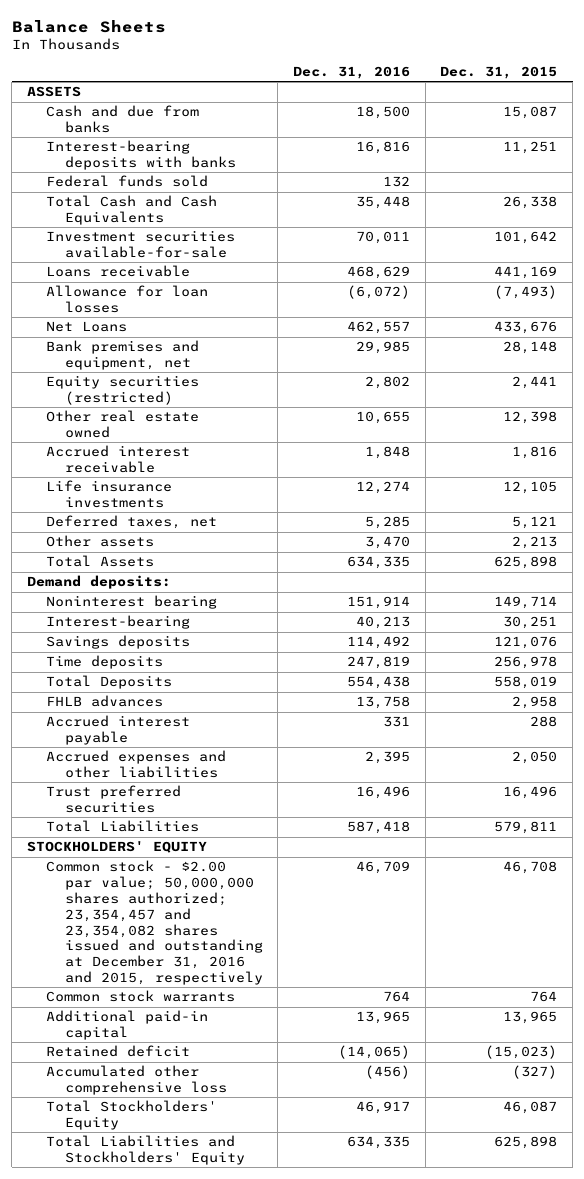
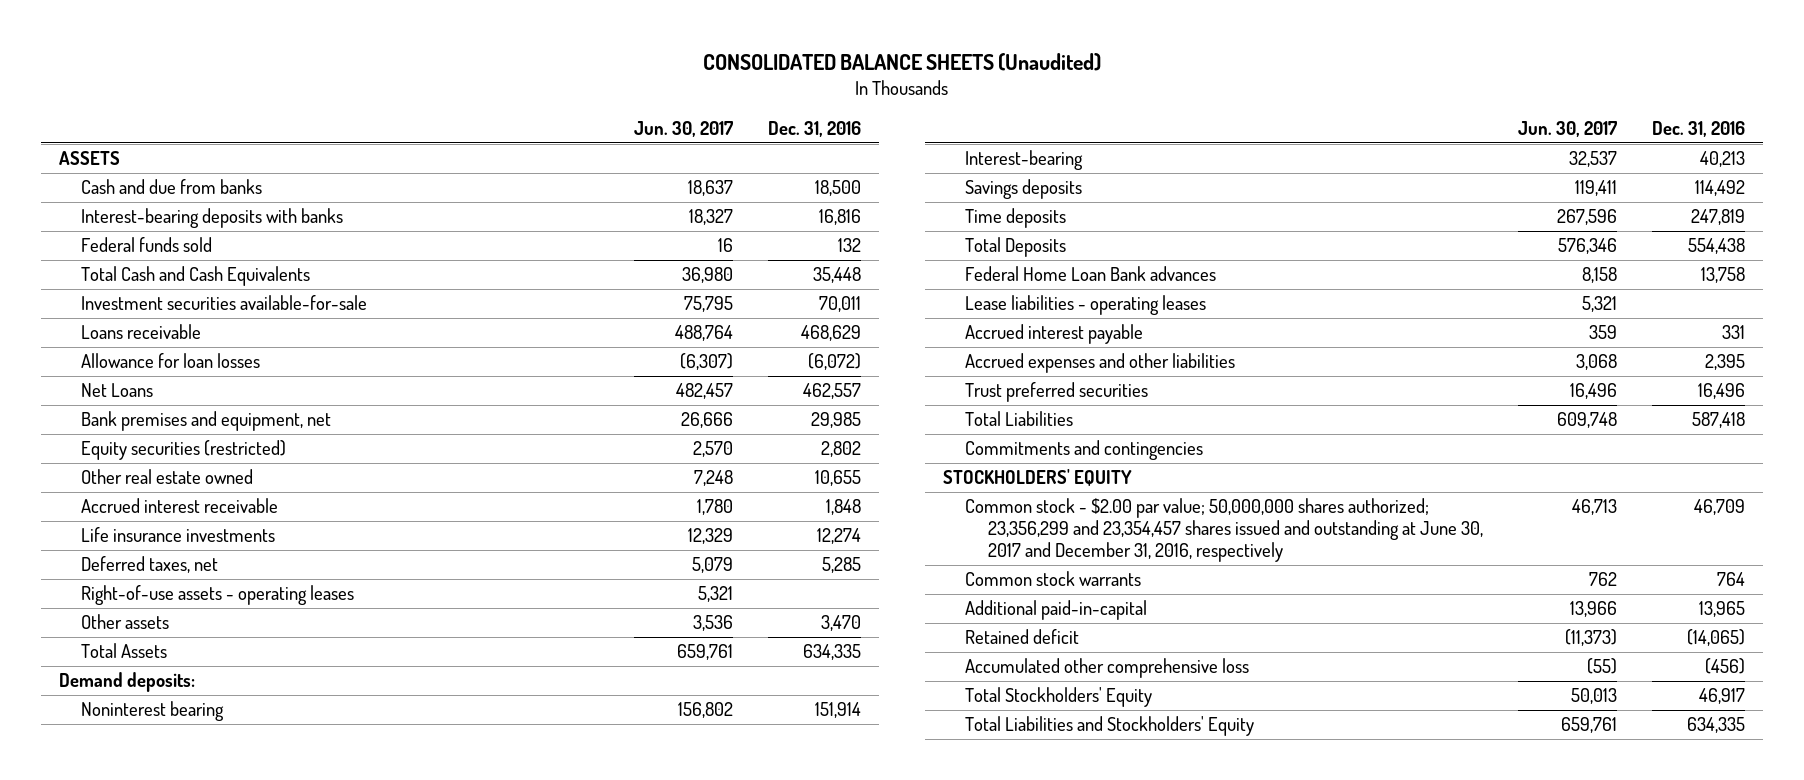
- Balance Sheets
+ CONSOLIDATED BALANCE SHEETS (Unaudited)
- | Dec. 31, 2016 | Dec. 31, 2015
+ | Jun. 30, 2017 | Dec. 31, 2016
+ Right-of-use assets - operating leases | 5,321 |
- FHLB advances | 13,758 | 2,958
+ Federal Home Loan Bank advances | 8,158 | 13,758
+ Lease liabilities - operating leases | 5,321 |
+ Commitments and contingencies
- Common stock - $2.00 par value; 50,000,000 shares authorized; 23,354,457 and 23,354,082 shares issued and outstanding at December 31, 2016 and 2015, respectively | 46,709 | 46,708
+ Common stock - $2.00 par value; 50,000,000 shares authorized; 23,356,299 and 23,354,457 shares issued and outstanding at June 30, 2017 and December 31, 2016, respectively | 46,713 | 46,709
- Additional paid-in capital | 13,965 | 13,965
+ Additional paid-in-capital | 13,966 | 13,965

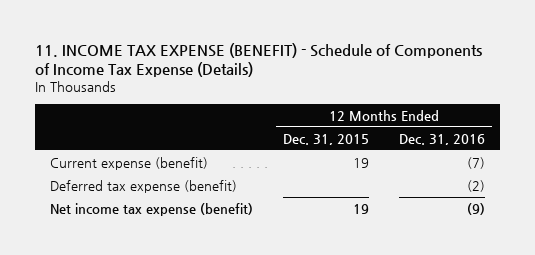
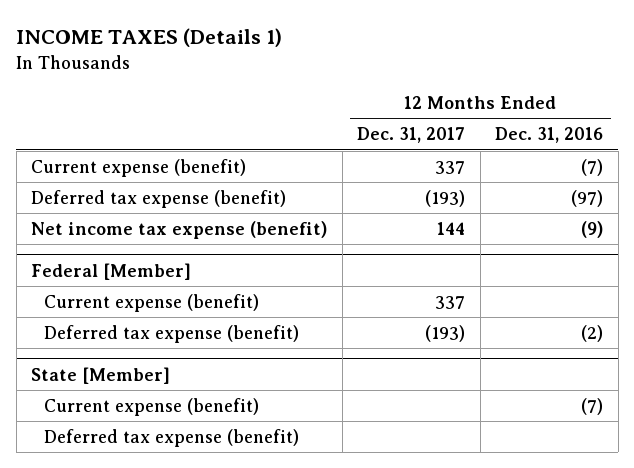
- 11. INCOME TAX EXPENSE (BENEFIT) - Schedule of Components of Income Tax Expense (Details)
+ INCOME TAXES (Details 1)
- | 12 Months Ended Dec. 31, 2015 | 12 Months Ended Dec. 31, 2016
+ | 12 Months Ended Dec. 31, 2017 | 12 Months Ended Dec. 31, 2016
- Deferred tax expense (benefit) | | (2)
+ Deferred tax expense (benefit) | (193) | (97)
+ Federal [Member]
+ Current expense (benefit) | 337 |
+ Deferred tax expense (benefit) | (193) | (2)
+ State [Member]
+ Current expense (benefit) | | (7)
+ Deferred tax expense (benefit)

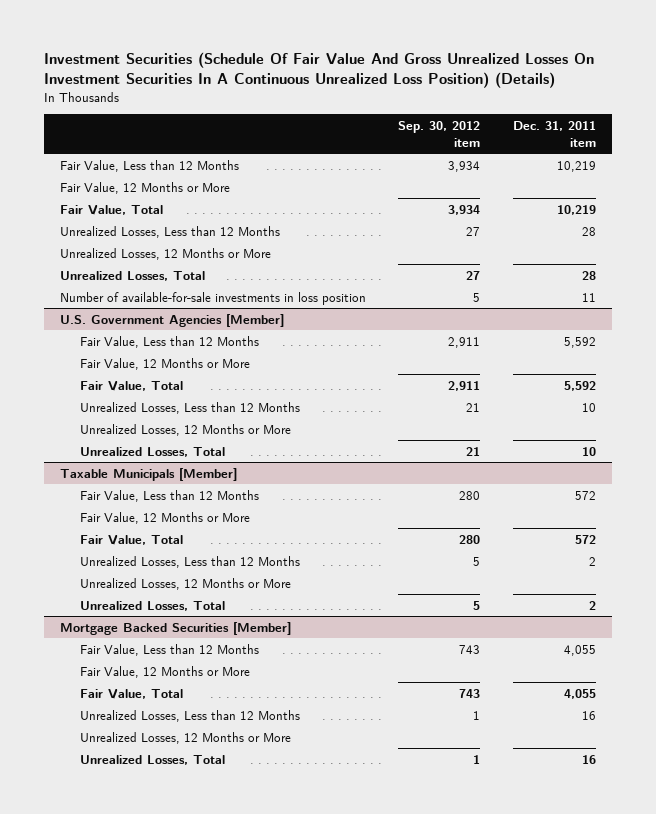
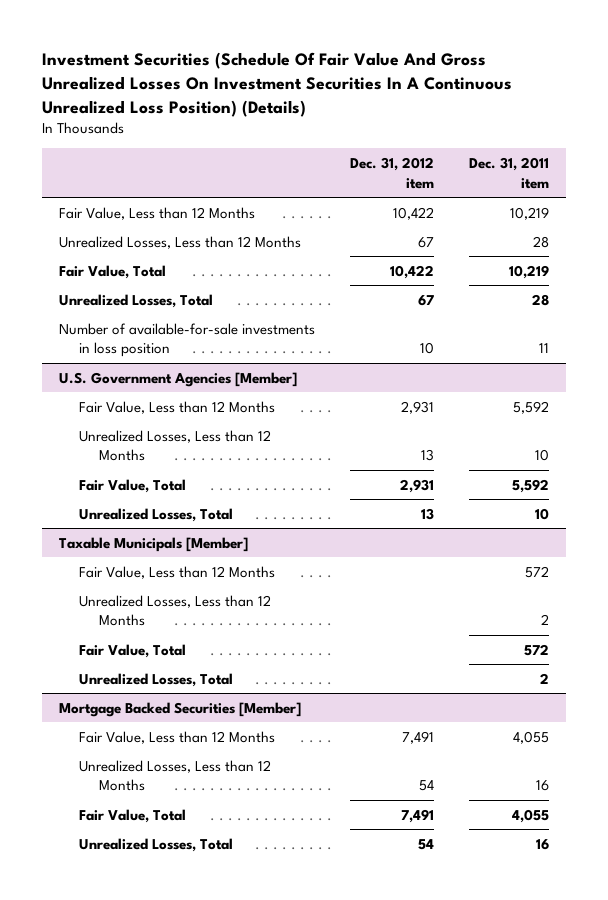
- | Sep. 30, 2012 item | Dec. 31, 2011 item
+ | Dec. 31, 2012 item | Dec. 31, 2011 item
- Fair Value, 12 Months or More
- Unrealized Losses, 12 Months or More
moved down: Fair Value, Total | 10,422 | 10,219
@ U.S. Government Agencies [Member]
- Fair Value, 12 Months or More
- Unrealized Losses, 12 Months or More
moved down: Fair Value, Total | 2,931 | 5,592
@ Taxable Municipals [Member]
- Fair Value, 12 Months or More
- Unrealized Losses, 12 Months or More
moved down: Fair Value, Total | | 572
@ Mortgage Backed Securities [Member]
- Fair Value, 12 Months or More
- Unrealized Losses, 12 Months or More
moved down: Fair Value, Total | 7,491 | 4,055

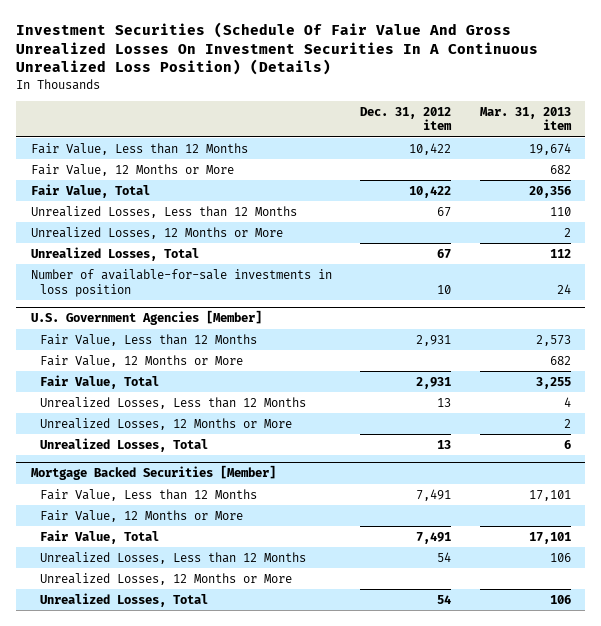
- | Dec. 31, 2012 item | Dec. 31, 2011 item
+ | Dec. 31, 2012 item | Mar. 31, 2013 item
+ Fair Value, 12 Months or More | | 682
moved down: Unrealized Losses, Less than 12 Months | 67 | 110
+ Unrealized Losses, 12 Months or More | | 2
@ U.S. Government Agencies [Member]
+ Fair Value, 12 Months or More | | 682
moved down: Unrealized Losses, Less than 12 Months | 13 | 4
+ Unrealized Losses, 12 Months or More | | 2
- Taxable Municipals [Member]
- Fair Value, Less than 12 Months | | 572
- Unrealized Losses, Less than 12 Months | | 2
- Fair Value, Total | | 572
- Unrealized Losses, Total | | 2
@ Mortgage Backed Securities [Member]
+ Fair Value, 12 Months or More
moved down: Unrealized Losses, Less than 12 Months | 54 | 106
+ Unrealized Losses, 12 Months or More

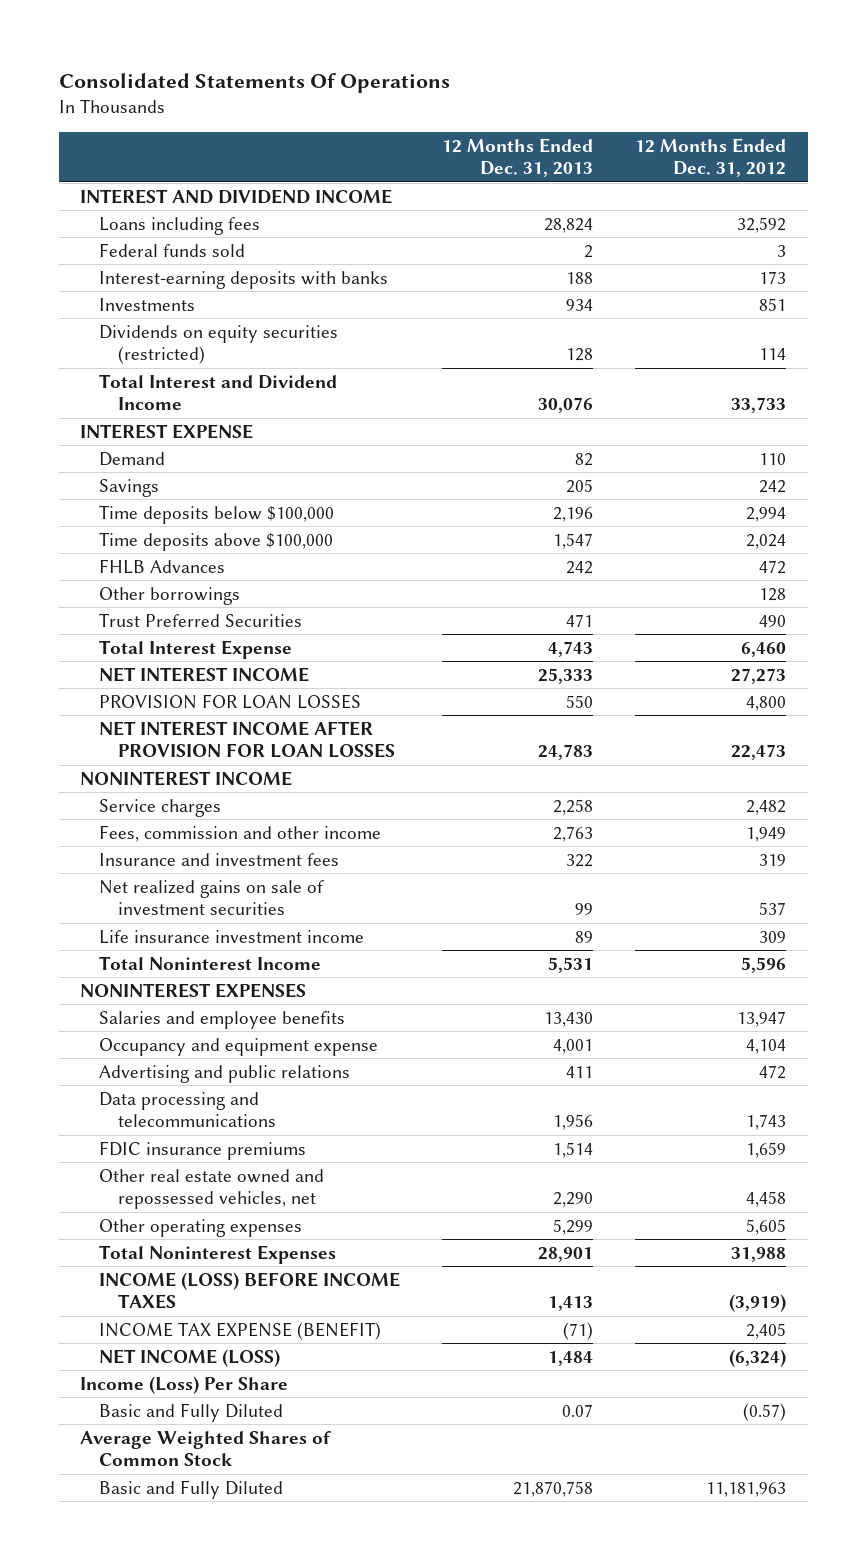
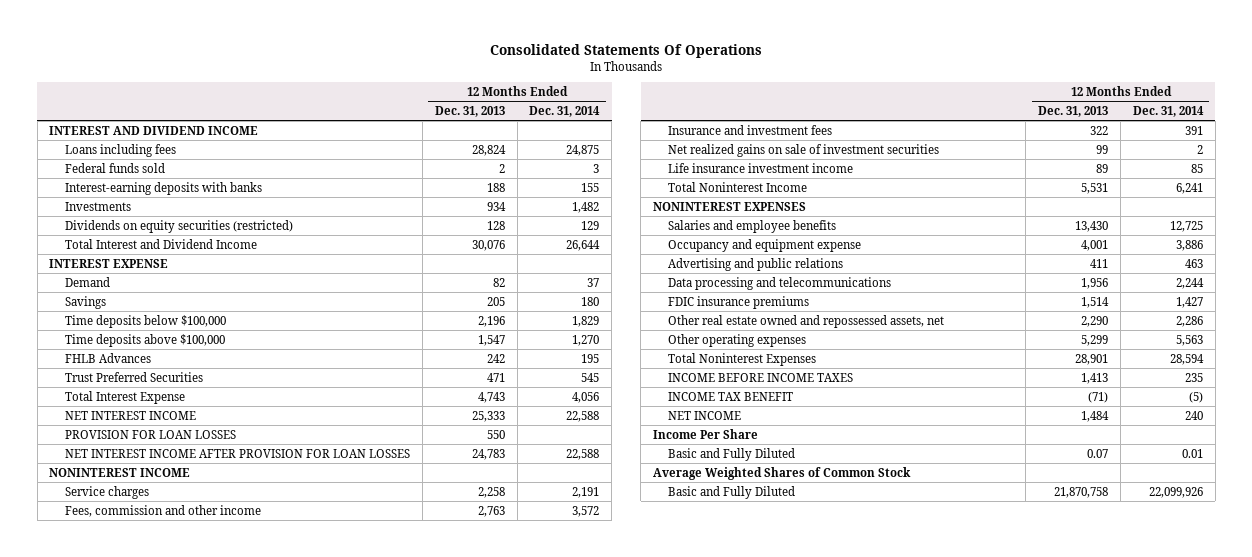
- | 12 Months Ended Dec. 31, 2013 | 12 Months Ended Dec. 31, 2012
+ | 12 Months Ended Dec. 31, 2013 | 12 Months Ended Dec. 31, 2014
- Other borrowings | | 128
- Other real estate owned and repossessed vehicles, net | 2,290 | 4,458
+ Other real estate owned and repossessed assets, net | 2,290 | 2,286
- INCOME (LOSS) BEFORE INCOME TAXES | 1,413 | (3,919)
- INCOME TAX EXPENSE (BENEFIT) | (71) | 2,405
- NET INCOME (LOSS) | 1,484 | (6,324)
- Income (Loss) Per Share
+ INCOME BEFORE INCOME TAXES | 1,413 | 235
+ INCOME TAX BENEFIT | (71) | (5)
+ NET INCOME | 1,484 | 240
+ Income Per Share

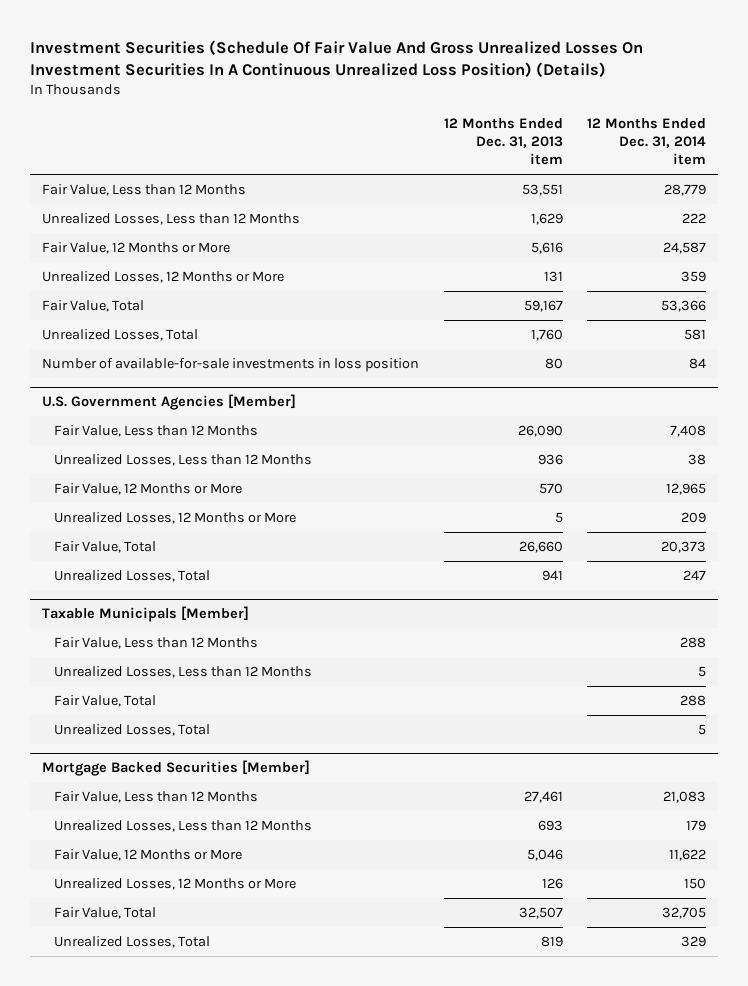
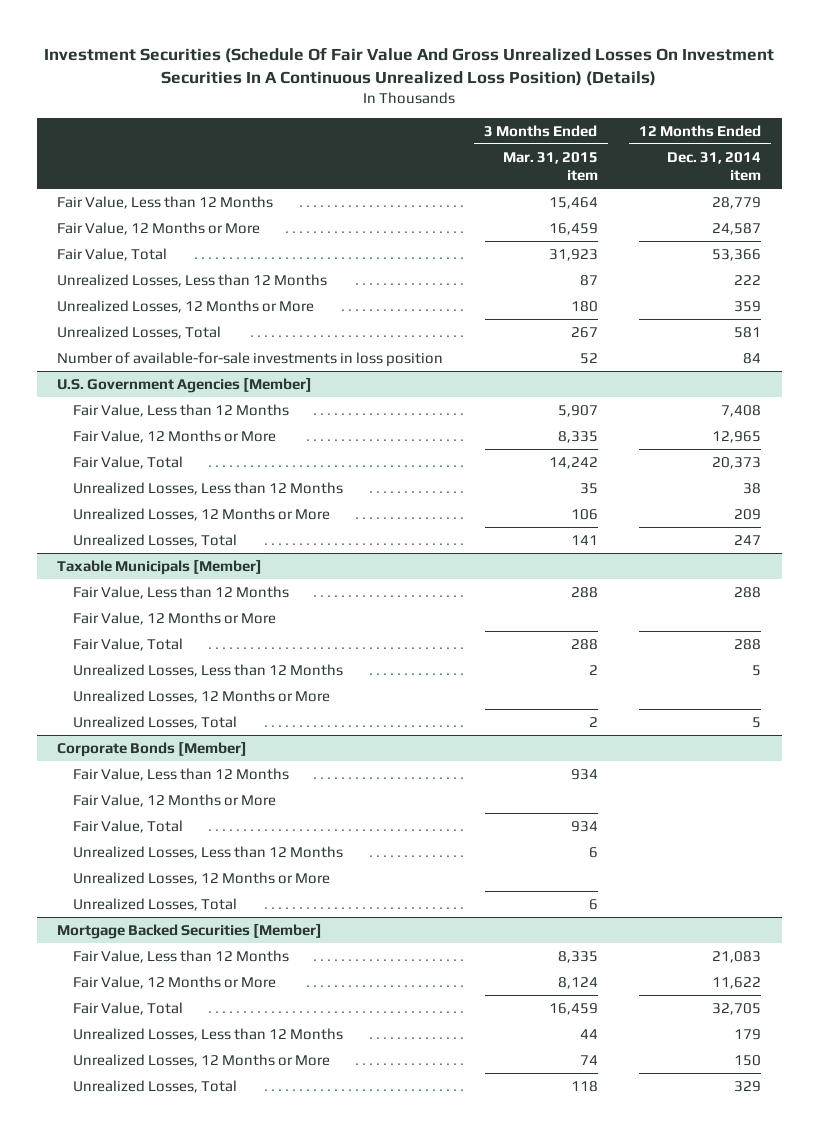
- | 12 Months Ended Dec. 31, 2013 item | 12 Months Ended Dec. 31, 2014 item
+ | 3 Months Ended Mar. 31, 2015 item | 12 Months Ended Dec. 31, 2014 item
moved down: Unrealized Losses, Less than 12 Months | 87 | 222
moved down: Unrealized Losses, 12 Months or More | 180 | 359
@ U.S. Government Agencies [Member]
moved down: Unrealized Losses, Less than 12 Months | 35 | 38
moved down: Unrealized Losses, 12 Months or More | 106 | 209
@ Taxable Municipals [Member]
+ Fair Value, 12 Months or More
moved down: Unrealized Losses, Less than 12 Months | 2 | 5
+ Unrealized Losses, 12 Months or More
+ Corporate Bonds [Member]
+ Fair Value, Less than 12 Months | 934 |
+ Fair Value, 12 Months or More
+ Fair Value, Total | 934 |
+ Unrealized Losses, Less than 12 Months | 6 |
+ Unrealized Losses, 12 Months or More
+ Unrealized Losses, Total | 6 |
@ Mortgage Backed Securities [Member]
moved down: Unrealized Losses, Less than 12 Months | 44 | 179
moved down: Unrealized Losses, 12 Months or More | 74 | 150

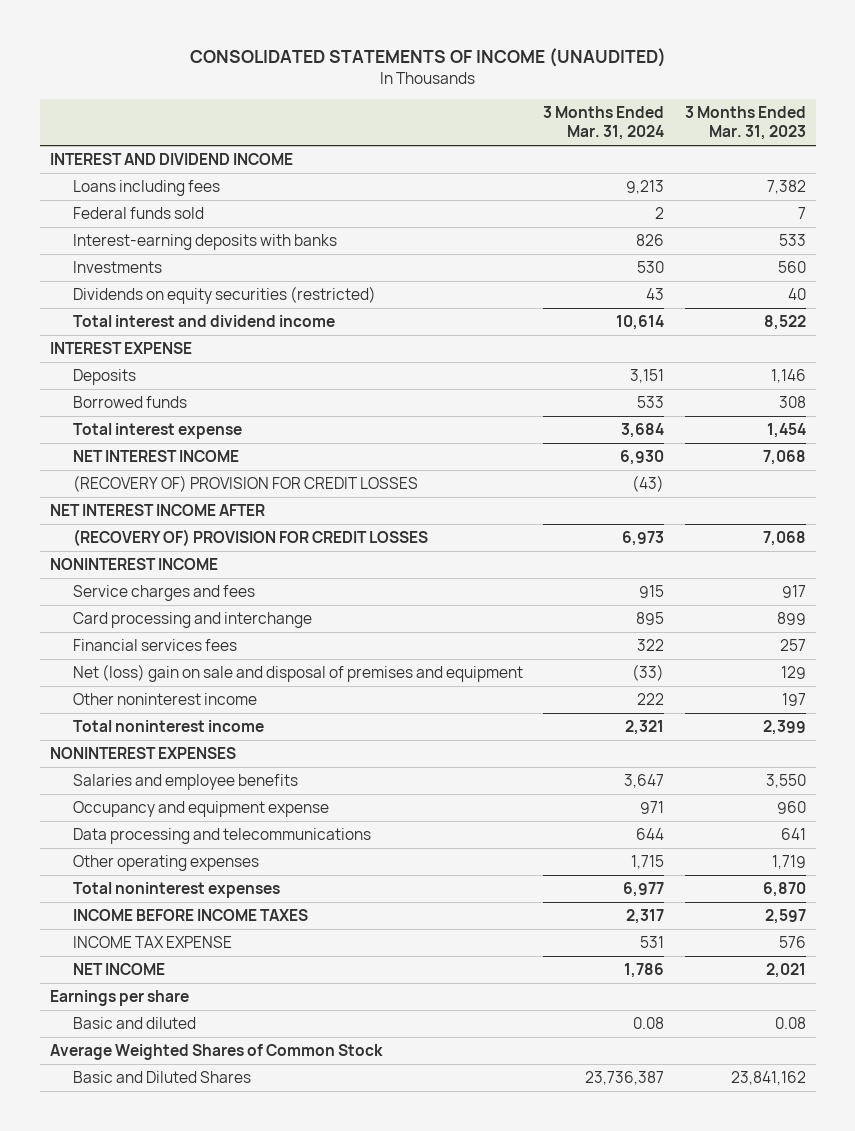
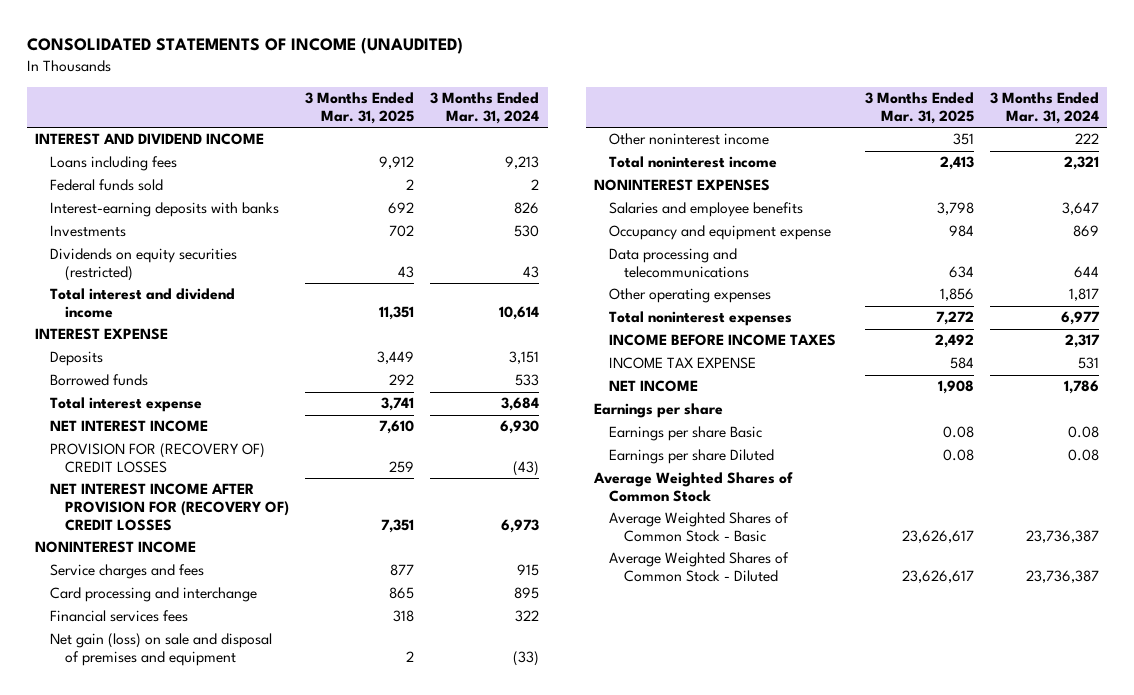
- | 3 Months Ended Mar. 31, 2024 | 3 Months Ended Mar. 31, 2023
+ | 3 Months Ended Mar. 31, 2025 | 3 Months Ended Mar. 31, 2024
- (RECOVERY OF) PROVISION FOR CREDIT LOSSES | (43) |
- NET INTEREST INCOME AFTER
- (RECOVERY OF) PROVISION FOR CREDIT LOSSES | 6,973 | 7,068
+ PROVISION FOR (RECOVERY OF) CREDIT LOSSES | 259 | (43)
+ NET INTEREST INCOME AFTER PROVISION FOR (RECOVERY OF) CREDIT LOSSES | 7,351 | 6,973
- Net (loss) gain on sale and disposal of premises and equipment | (33) | 129
+ Net gain (loss) on sale and disposal of premises and equipment | 2 | (33)
- Occupancy and equipment expense | 971 | 960
+ Occupancy and equipment expense | 984 | 869
- Other operating expenses | 1,715 | 1,719
+ Other operating expenses | 1,856 | 1,817
- Basic and diluted | 0.08 | 0.08
+ Earnings per share Basic | 0.08 | 0.08
+ Earnings per share Diluted | 0.08 | 0.08
- Basic and Diluted Shares | 23,736,387 | 23,841,162
+ Average Weighted Shares of Common Stock - Basic | 23,626,617 | 23,736,387
+ Average Weighted Shares of Common Stock - Diluted | 23,626,617 | 23,736,387

